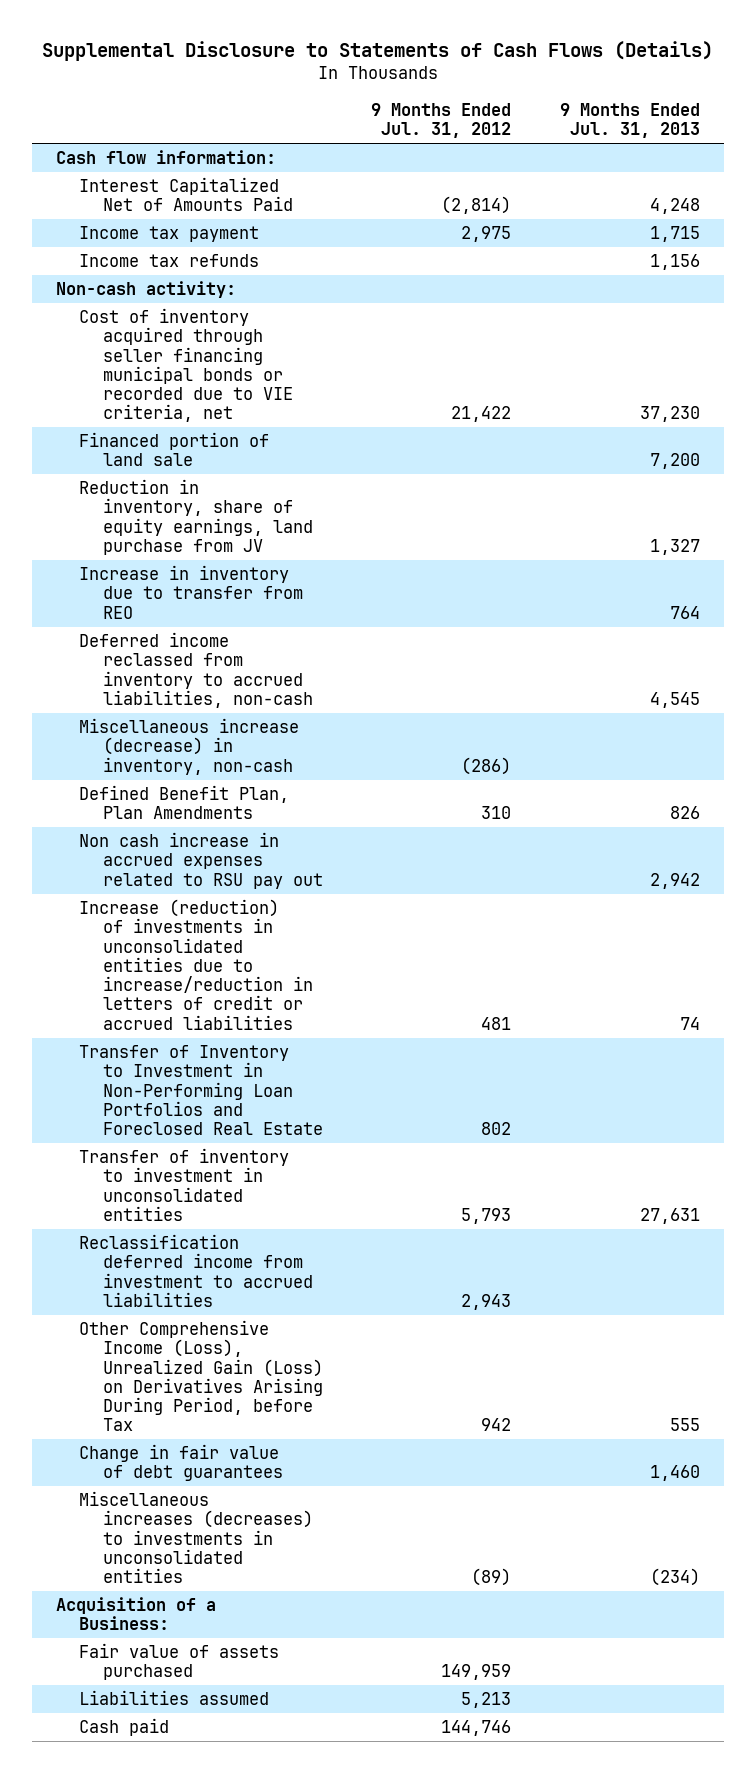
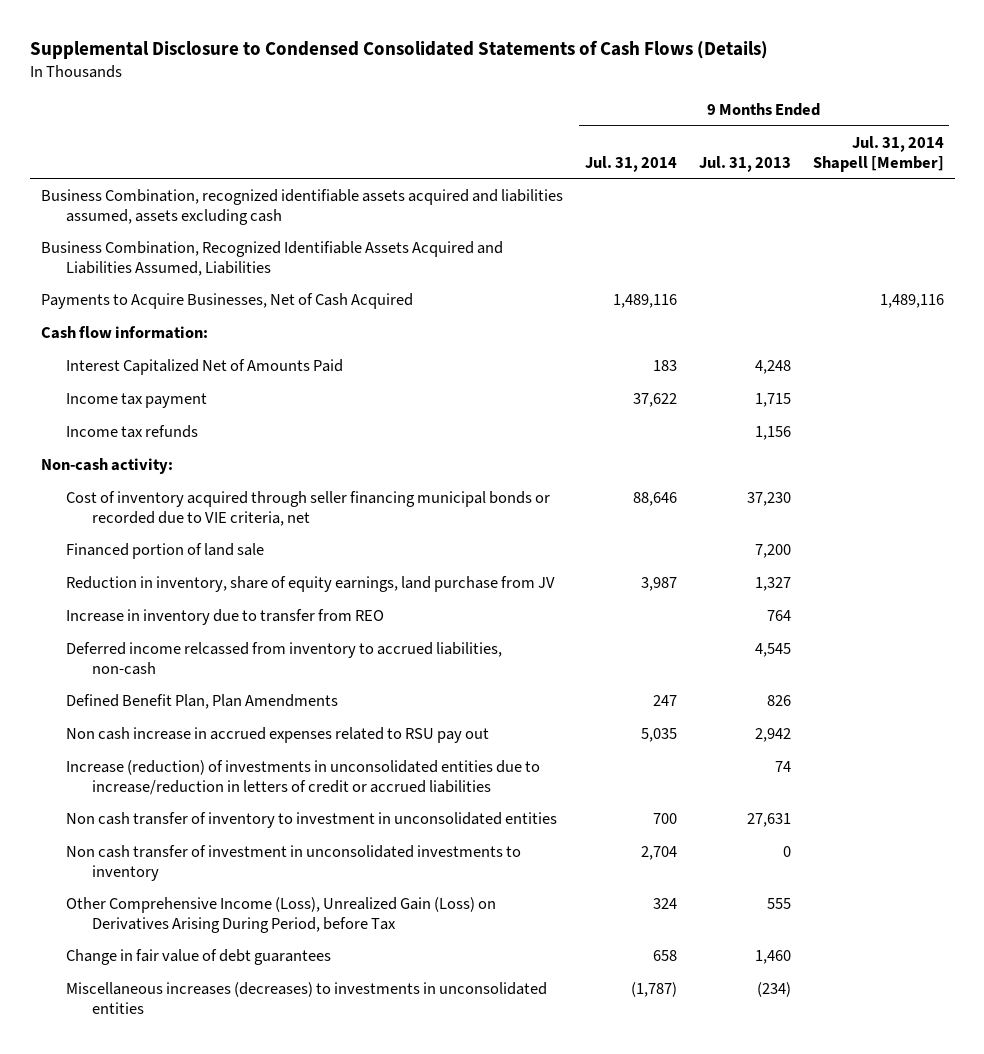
- Supplemental Disclosure to Statements of Cash Flows (Details)
+ Supplemental Disclosure to Condensed Consolidated Statements of Cash Flows (Details)
- | 9 Months Ended Jul. 31, 2012 | 9 Months Ended Jul. 31, 2013
+ | 9 Months Ended Jul. 31, 2014 | 9 Months Ended Jul. 31, 2013 | 9 Months Ended Jul. 31, 2014 Shapell [Member]
+ Business Combination, recognized identifiable assets acquired and liabilities assumed, assets excluding cash
+ Business Combination, Recognized Identifiable Assets Acquired and Liabilities Assumed, Liabilities
+ Payments to Acquire Businesses, Net of Cash Acquired | 1,489,116 | | 1,489,116
- Deferred income reclassed from inventory to accrued liabilities, non-cash | | 4,545
- Miscellaneous increase (decrease) in inventory, non-cash | (286) |
+ Deferred income relcassed from inventory to accrued liabilities, non-cash | | 4,545 |
- Transfer of Inventory to Investment in Non-Performing Loan Portfolios and Foreclosed Real Estate | 802 |
- Transfer of inventory to investment in unconsolidated entities | 5,793 | 27,631
- Reclassification deferred income from investment to accrued liabilities | 2,943 |
+ Non cash transfer of inventory to investment in unconsolidated entities | 700 | 27,631 |
+ Non cash transfer of investment in unconsolidated investments to inventory | 2,704 | 0 |
- Acquisition of a Business:
- Fair value of assets purchased | 149,959 |
- Liabilities assumed | 5,213 |
- Cash paid | 144,746 |

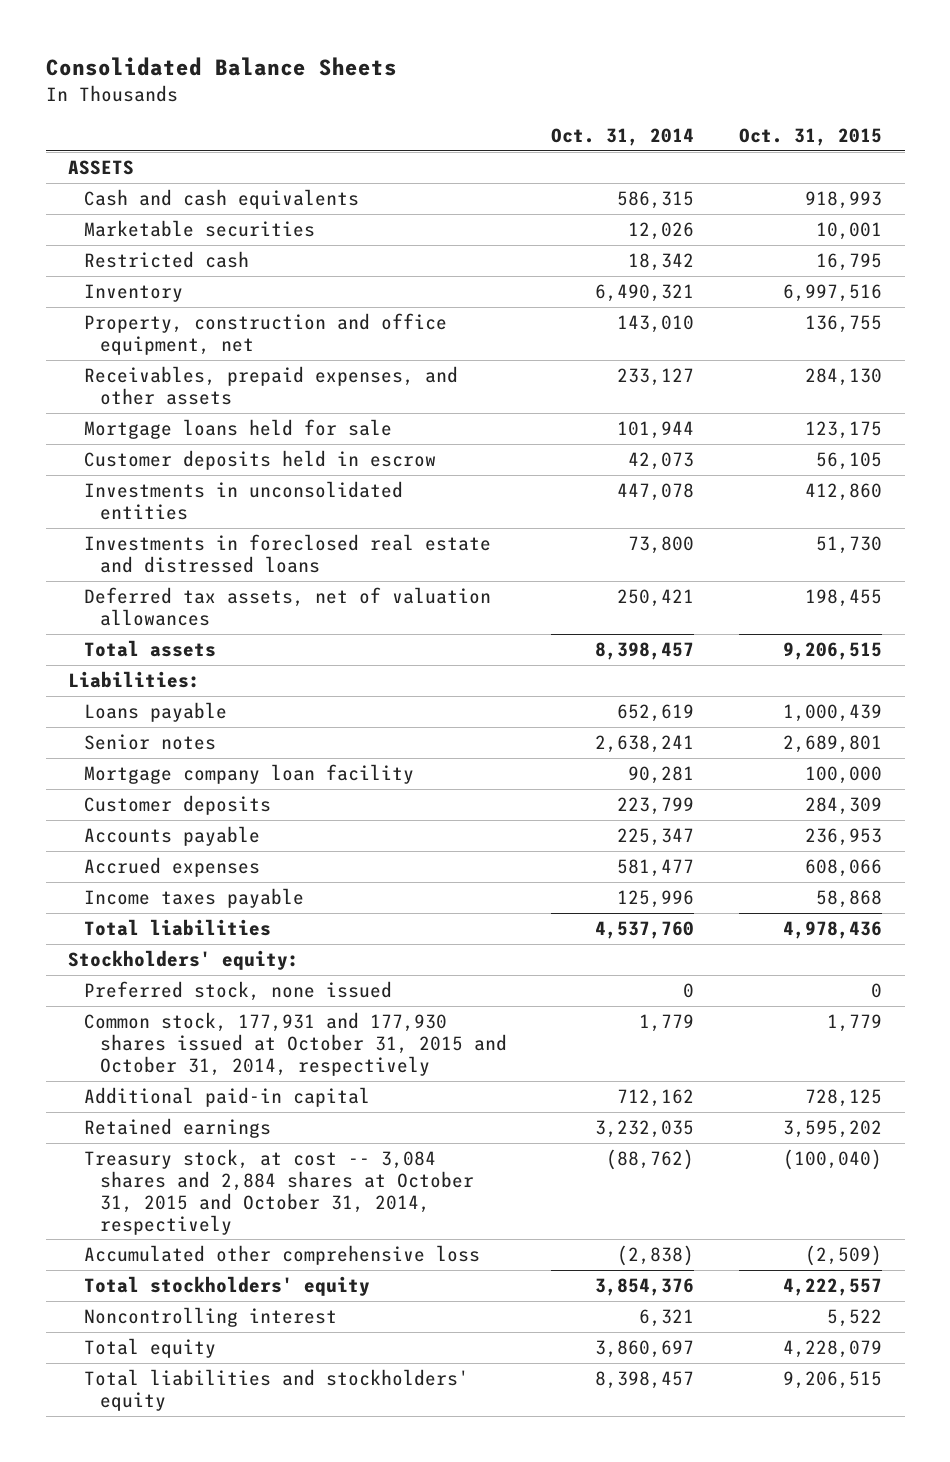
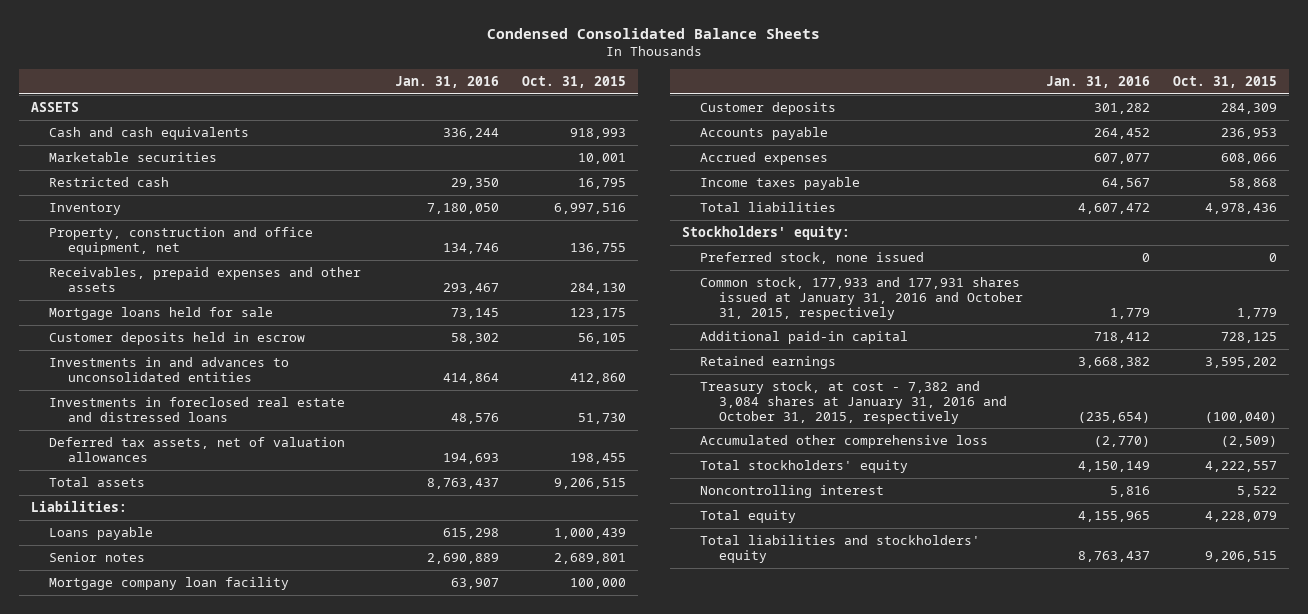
- Consolidated Balance Sheets
+ Condensed Consolidated Balance Sheets
- | Oct. 31, 2014 | Oct. 31, 2015
+ | Jan. 31, 2016 | Oct. 31, 2015
- Receivables, prepaid expenses, and other assets | 233,127 | 284,130
+ Receivables, prepaid expenses and other assets | 293,467 | 284,130
- Investments in unconsolidated entities | 447,078 | 412,860
+ Investments in and advances to unconsolidated entities | 414,864 | 412,860
- Common stock, 177,931 and 177,930 shares issued at October 31, 2015 and October 31, 2014, respectively | 1,779 | 1,779
+ Common stock, 177,933 and 177,931 shares issued at January 31, 2016 and October 31, 2015, respectively | 1,779 | 1,779
- Treasury stock, at cost -- 3,084 shares and 2,884 shares at October 31, 2015 and October 31, 2014, respectively | (88,762) | (100,040)
+ Treasury stock, at cost - 7,382 and 3,084 shares at January 31, 2016 and October 31, 2015, respectively | (235,654) | (100,040)

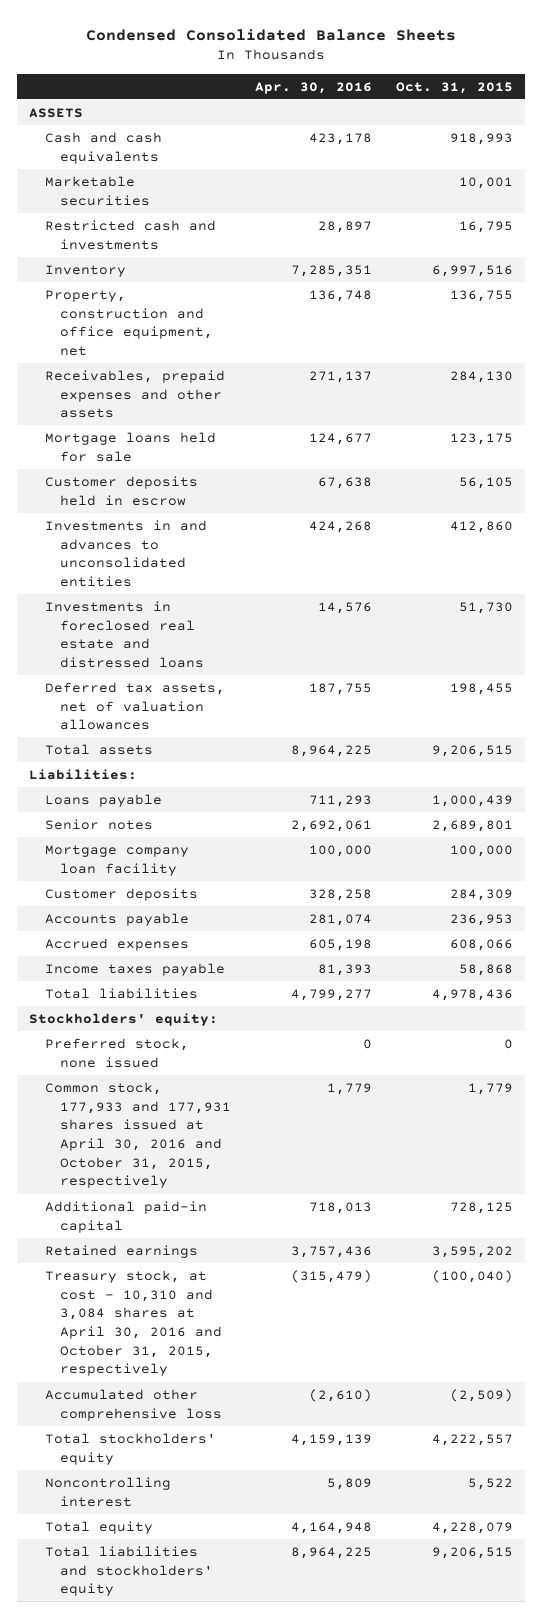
- | Jan. 31, 2016 | Oct. 31, 2015
+ | Apr. 30, 2016 | Oct. 31, 2015
- Restricted cash | 29,350 | 16,795
+ Restricted cash and investments | 28,897 | 16,795
- Common stock, 177,933 and 177,931 shares issued at January 31, 2016 and October 31, 2015, respectively | 1,779 | 1,779
+ Common stock, 177,933 and 177,931 shares issued at April 30, 2016 and October 31, 2015, respectively | 1,779 | 1,779
- Treasury stock, at cost - 7,382 and 3,084 shares at January 31, 2016 and October 31, 2015, respectively | (235,654) | (100,040)
+ Treasury stock, at cost - 10,310 and 3,084 shares at April 30, 2016 and October 31, 2015, respectively | (315,479) | (100,040)

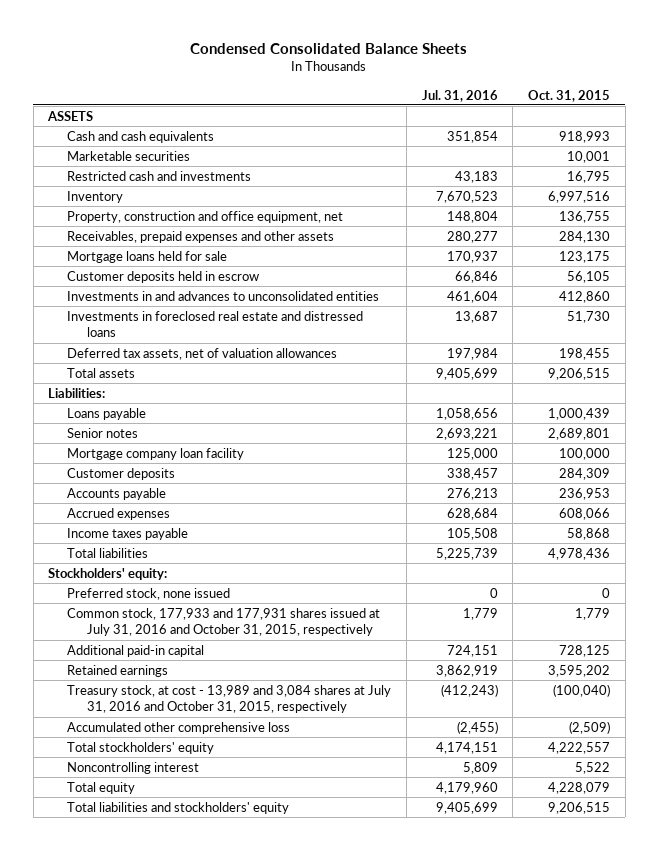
- | Apr. 30, 2016 | Oct. 31, 2015
+ | Jul. 31, 2016 | Oct. 31, 2015
- Common stock, 177,933 and 177,931 shares issued at April 30, 2016 and October 31, 2015, respectively | 1,779 | 1,779
+ Common stock, 177,933 and 177,931 shares issued at July 31, 2016 and October 31, 2015, respectively | 1,779 | 1,779
- Treasury stock, at cost - 10,310 and 3,084 shares at April 30, 2016 and October 31, 2015, respectively | (315,479) | (100,040)
+ Treasury stock, at cost - 13,989 and 3,084 shares at July 31, 2016 and October 31, 2015, respectively | (412,243) | (100,040)

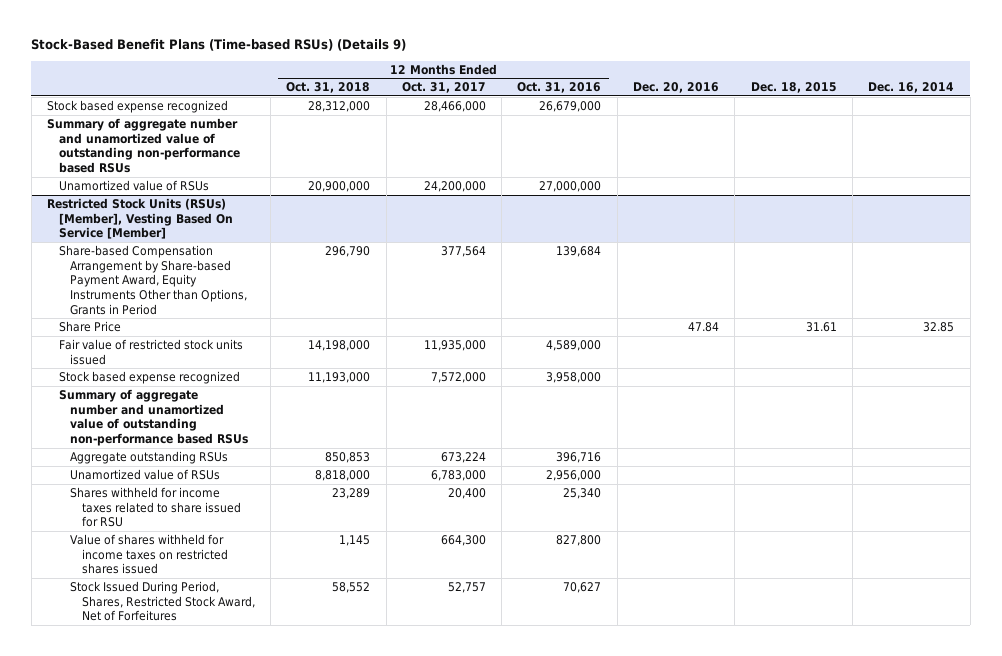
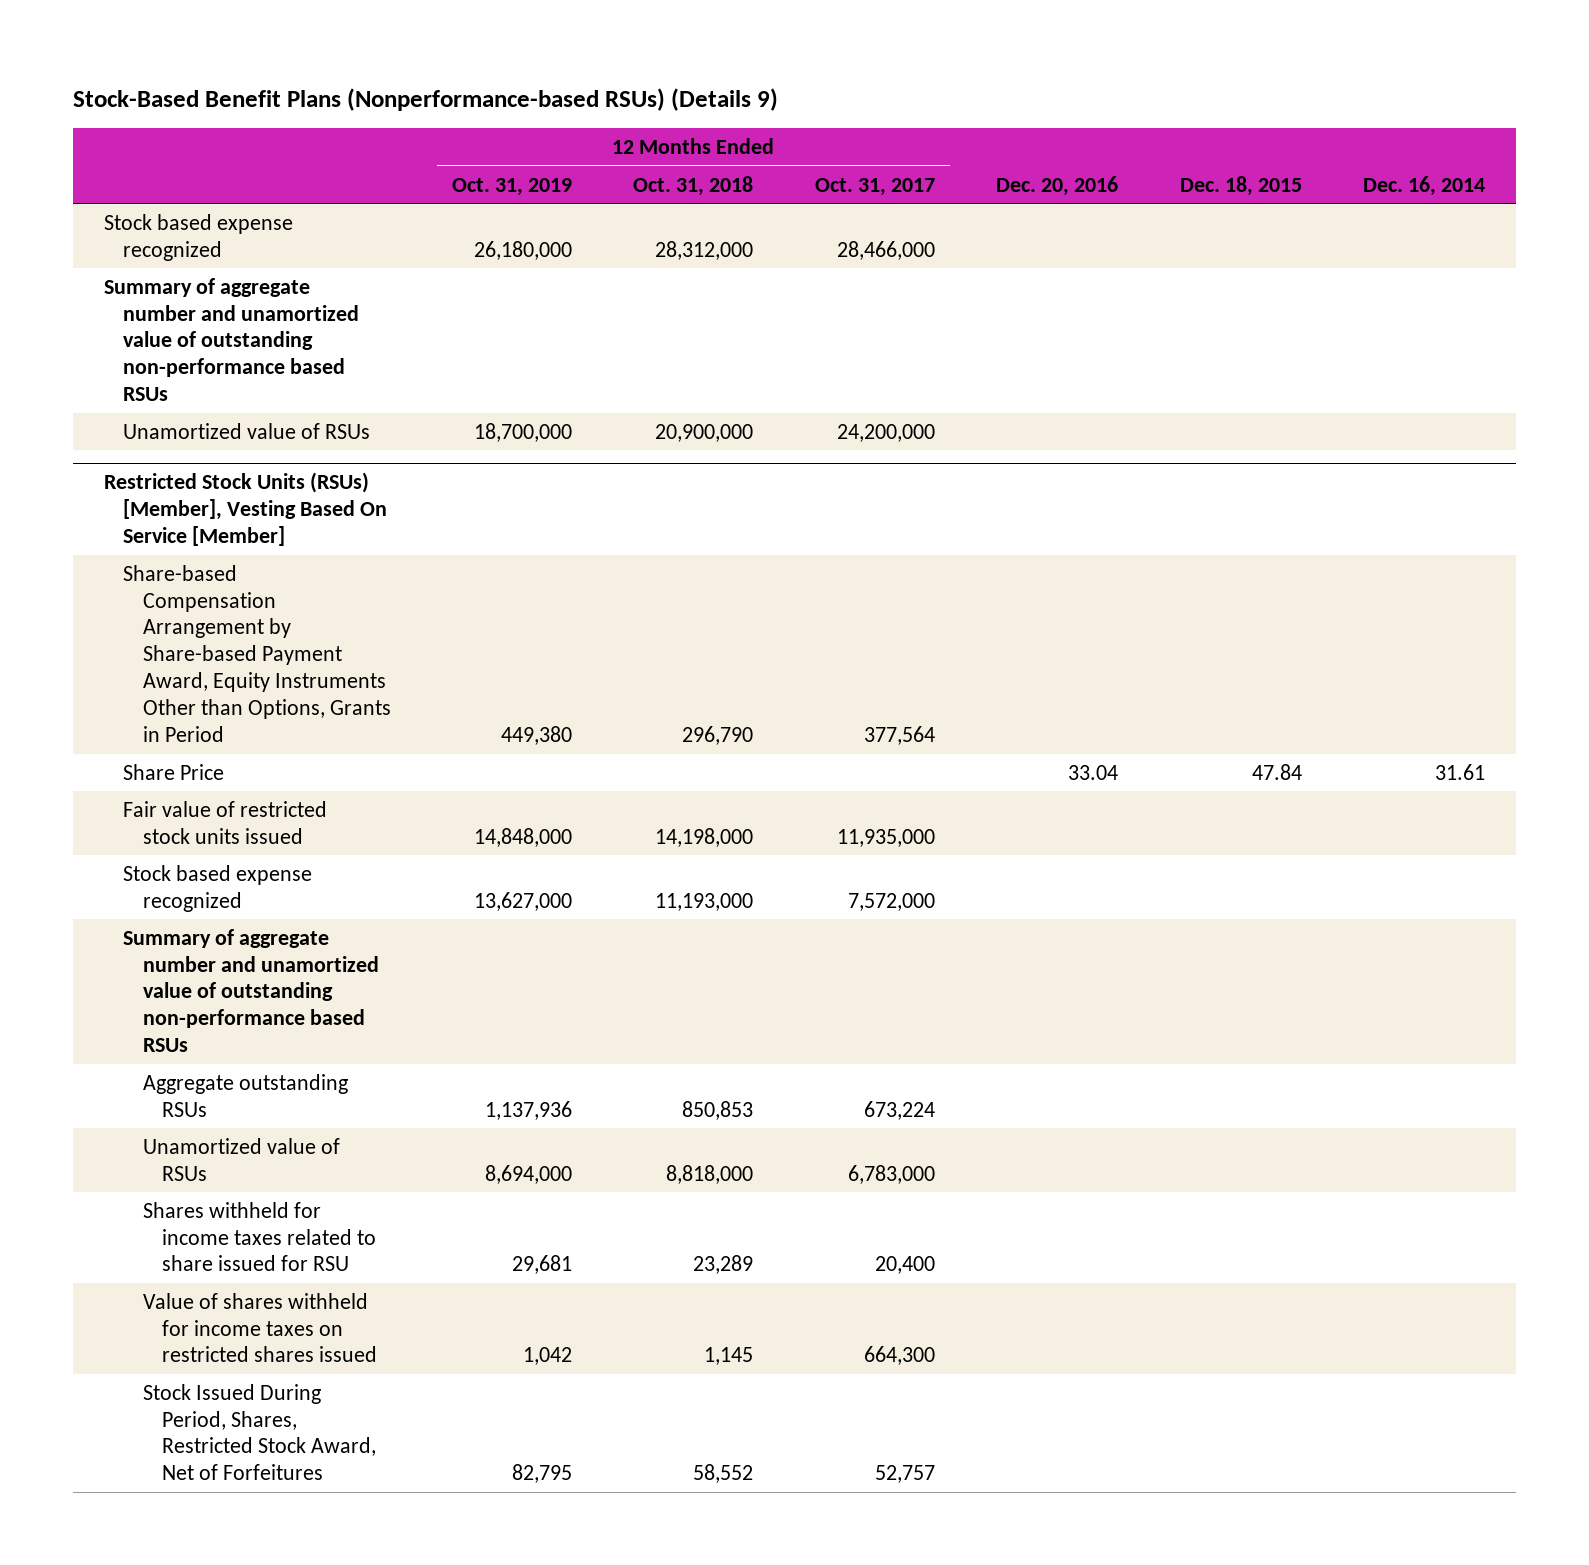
- Stock-Based Benefit Plans (Time-based RSUs) (Details 9)
+ Stock-Based Benefit Plans (Nonperformance-based RSUs) (Details 9)
- | 12 Months Ended Oct. 31, 2018 | 12 Months Ended Oct. 31, 2017 | 12 Months Ended Oct. 31, 2016 | Dec. 20, 2016 | Dec. 18, 2015 | Dec. 16, 2014
+ | 12 Months Ended Oct. 31, 2019 | 12 Months Ended Oct. 31, 2018 | 12 Months Ended Oct. 31, 2017 | Dec. 20, 2016 | Dec. 18, 2015 | Dec. 16, 2014
@ Restricted Stock Units (RSUs) [Member], Vesting Based On Service [Member]
- Share Price | | | | 47.84 | 31.61 | 32.85
+ Share Price | | | | 33.04 | 47.84 | 31.61

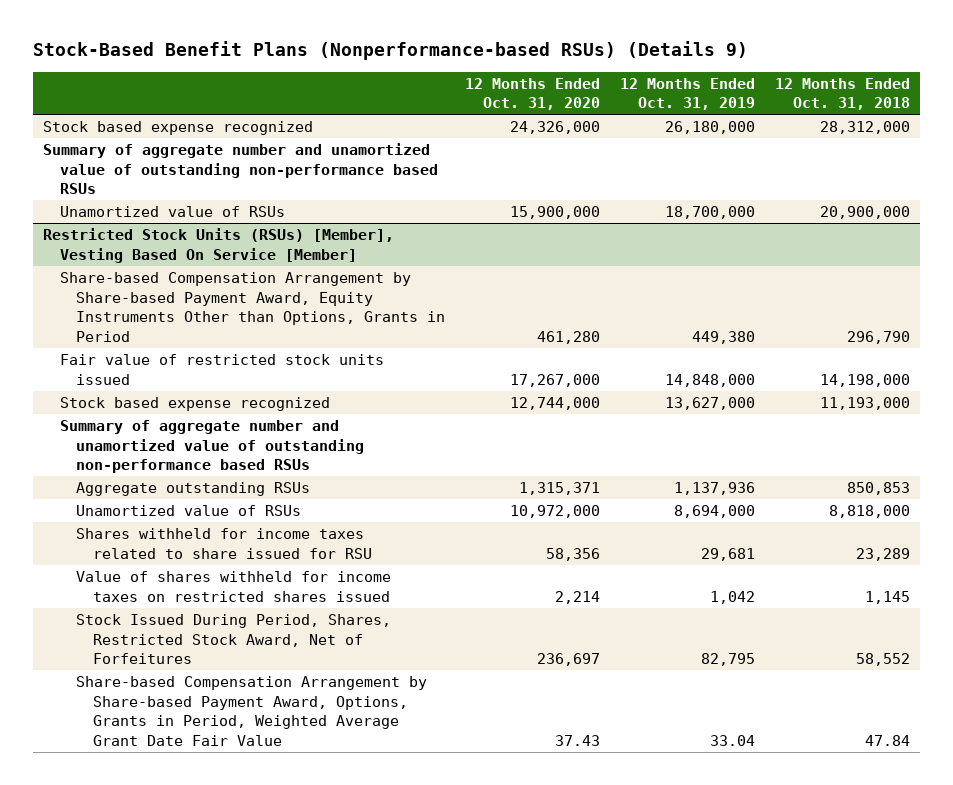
- | 12 Months Ended Oct. 31, 2019 | 12 Months Ended Oct. 31, 2018 | 12 Months Ended Oct. 31, 2017 | Dec. 20, 2016 | Dec. 18, 2015 | Dec. 16, 2014
+ | 12 Months Ended Oct. 31, 2020 | 12 Months Ended Oct. 31, 2019 | 12 Months Ended Oct. 31, 2018
@ Restricted Stock Units (RSUs) [Member], Vesting Based On Service [Member]
- Share Price | | | | 33.04 | 47.84 | 31.61
+ Share-based Compensation Arrangement by Share-based Payment Award, Options, Grants in Period, Weighted Average Grant Date Fair Value | 37.43 | 33.04 | 47.84

